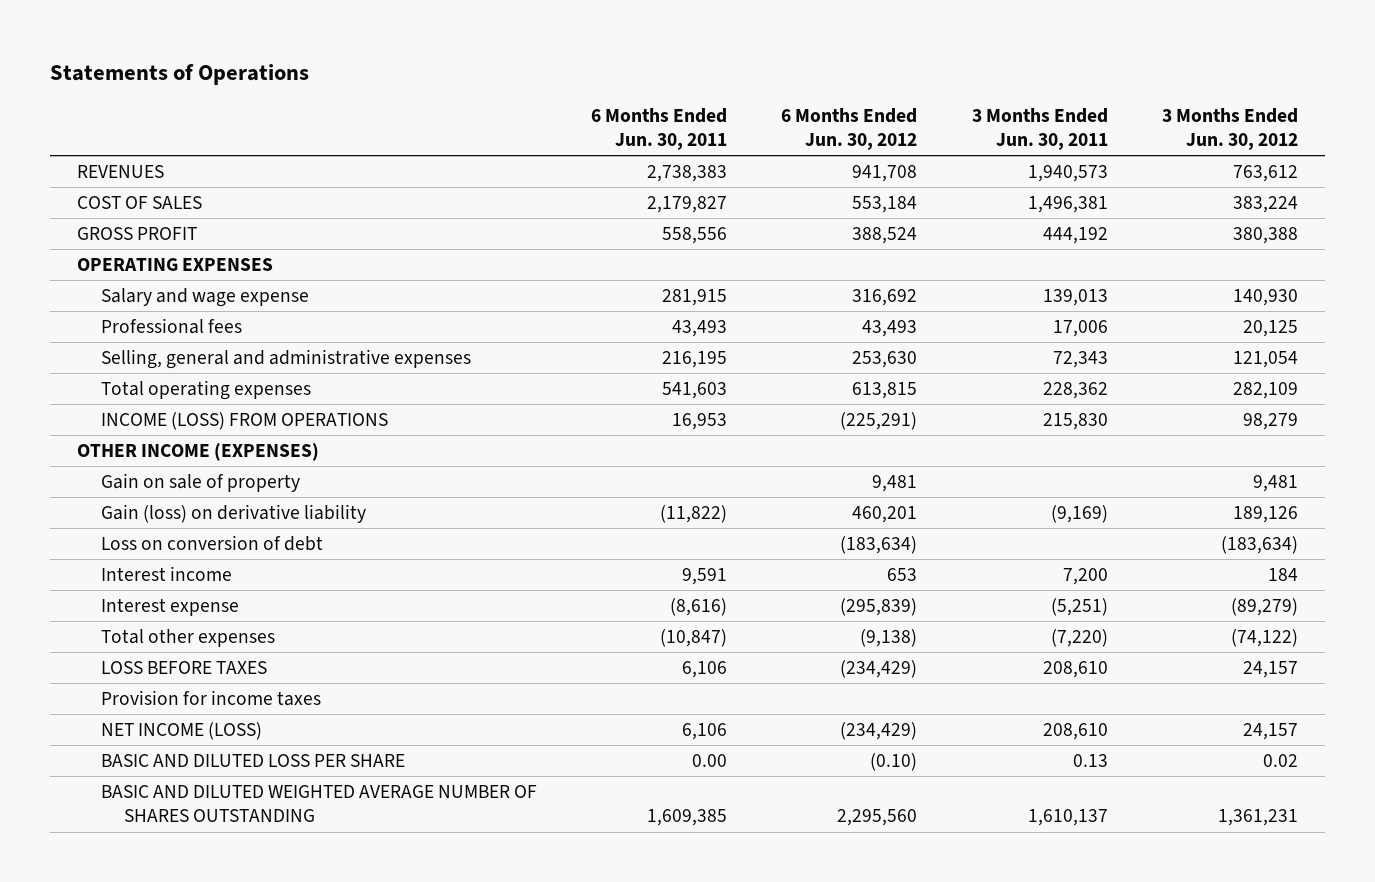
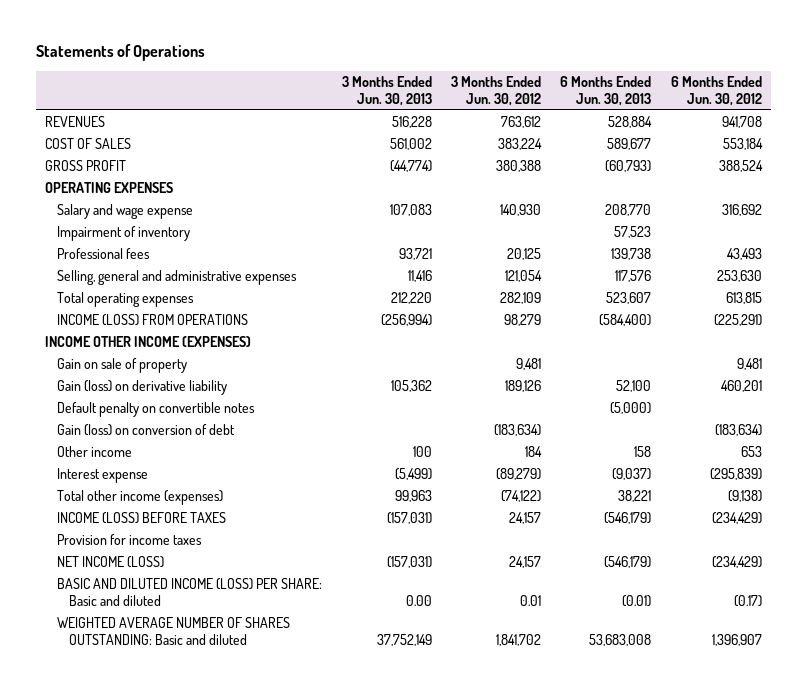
- | 6 Months Ended Jun. 30, 2011 | 6 Months Ended Jun. 30, 2012 | 3 Months Ended Jun. 30, 2011 | 3 Months Ended Jun. 30, 2012
+ | 3 Months Ended Jun. 30, 2013 | 3 Months Ended Jun. 30, 2012 | 6 Months Ended Jun. 30, 2013 | 6 Months Ended Jun. 30, 2012
+ Impairment of inventory | | | 57,523 |
- OTHER INCOME (EXPENSES)
+ INCOME OTHER INCOME (EXPENSES)
- Loss on conversion of debt | | (183,634) | | (183,634)
- Interest income | 9,591 | 653 | 7,200 | 184
+ Default penalty on convertible notes | | | (5,000) |
+ Gain (loss) on conversion of debt | | (183,634) | | (183,634)
+ Other income | 100 | 184 | 158 | 653
- Total other expenses | (10,847) | (9,138) | (7,220) | (74,122)
- LOSS BEFORE TAXES | 6,106 | (234,429) | 208,610 | 24,157
+ Total other income (expenses) | 99,963 | (74,122) | 38,221 | (9,138)
+ INCOME (LOSS) BEFORE TAXES | (157,031) | 24,157 | (546,179) | (234,429)
- BASIC AND DILUTED LOSS PER SHARE | 0.00 | (0.10) | 0.13 | 0.02
- BASIC AND DILUTED WEIGHTED AVERAGE NUMBER OF SHARES OUTSTANDING | 1,609,385 | 2,295,560 | 1,610,137 | 1,361,231
+ BASIC AND DILUTED INCOME (LOSS) PER SHARE: Basic and diluted | 0.00 | 0.01 | (0.01) | (0.17)
+ WEIGHTED AVERAGE NUMBER OF SHARES OUTSTANDING: Basic and diluted | 37,752,149 | 1,841,702 | 53,683,008 | 1,396,907

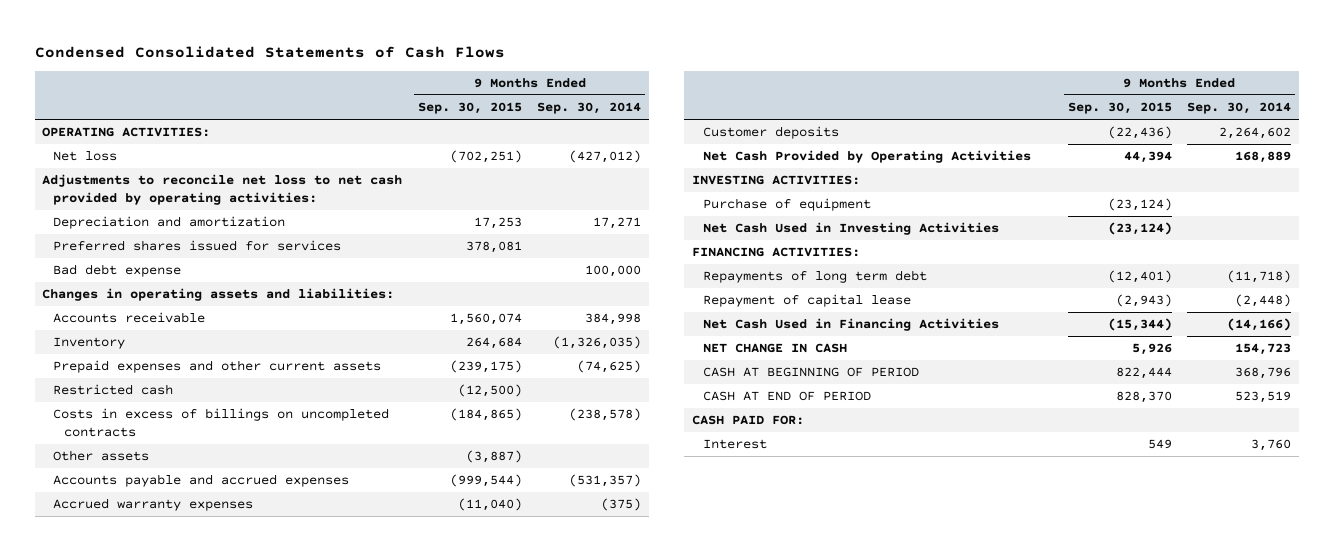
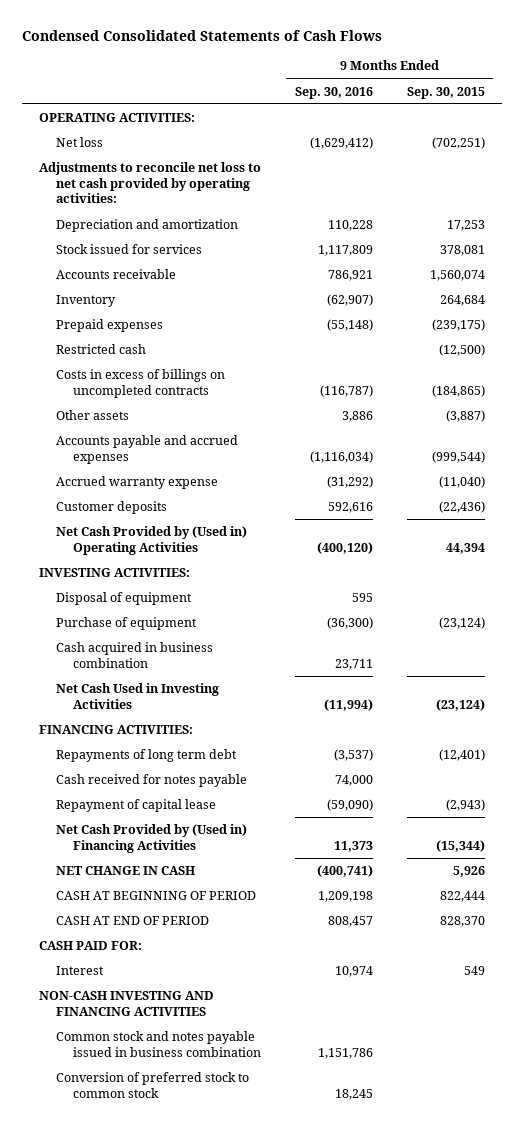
- | 9 Months Ended Sep. 30, 2015 | 9 Months Ended Sep. 30, 2014
+ | 9 Months Ended Sep. 30, 2016 | 9 Months Ended Sep. 30, 2015
- Preferred shares issued for services | 378,081 |
- Bad debt expense | | 100,000
- Changes in operating assets and liabilities:
+ Stock issued for services | 1,117,809 | 378,081
- Prepaid expenses and other current assets | (239,175) | (74,625)
+ Prepaid expenses | (55,148) | (239,175)
- Accrued warranty expenses | (11,040) | (375)
+ Accrued warranty expense | (31,292) | (11,040)
- Net Cash Provided by Operating Activities | 44,394 | 168,889
+ Net Cash Provided by (Used in) Operating Activities | (400,120) | 44,394
+ Disposal of equipment | 595 |
+ Cash acquired in business combination | 23,711 |
+ Cash received for notes payable | 74,000 |
- Net Cash Used in Financing Activities | (15,344) | (14,166)
+ Net Cash Provided by (Used in) Financing Activities | 11,373 | (15,344)
+ NON-CASH INVESTING AND FINANCING ACTIVITIES
+ Common stock and notes payable issued in business combination | 1,151,786 |
+ Conversion of preferred stock to common stock | 18,245 |

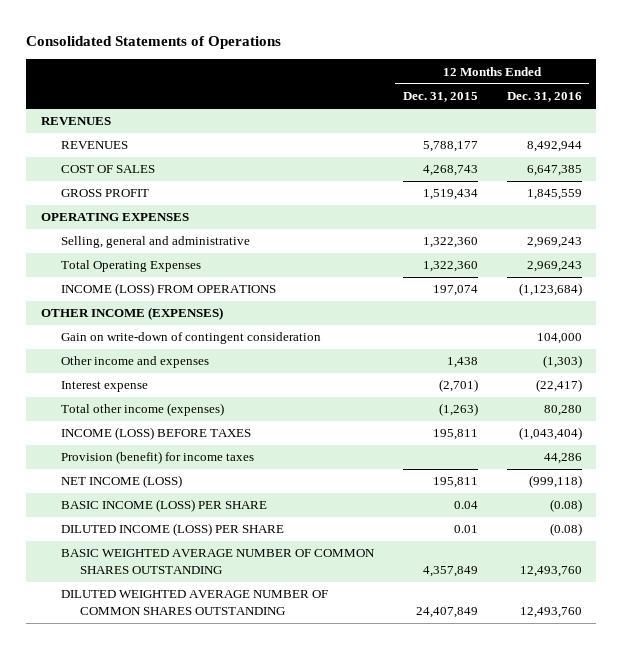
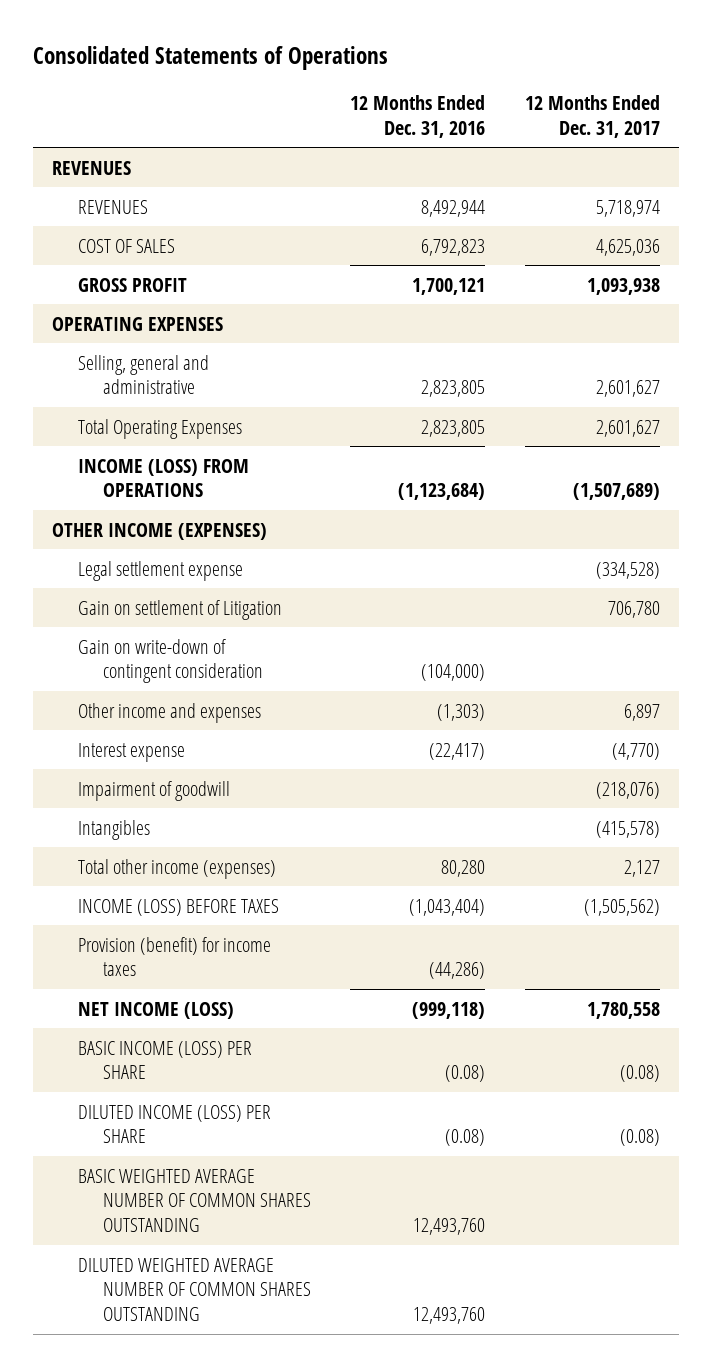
- | 12 Months Ended Dec. 31, 2015 | 12 Months Ended Dec. 31, 2016
+ | 12 Months Ended Dec. 31, 2016 | 12 Months Ended Dec. 31, 2017
- COST OF SALES | 4,268,743 | 6,647,385
- GROSS PROFIT | 1,519,434 | 1,845,559
+ COST OF SALES | 6,792,823 | 4,625,036
+ GROSS PROFIT | 1,700,121 | 1,093,938
- Selling, general and administrative | 1,322,360 | 2,969,243
- Total Operating Expenses | 1,322,360 | 2,969,243
+ Selling, general and administrative | 2,823,805 | 2,601,627
+ Total Operating Expenses | 2,823,805 | 2,601,627
- Gain on write-down of contingent consideration | | 104,000
+ Legal settlement expense | | (334,528)
+ Gain on settlement of Litigation | | 706,780
+ Gain on write-down of contingent consideration | (104,000) |
+ Impairment of goodwill | | (218,076)
+ Intangibles | | (415,578)
- Provision (benefit) for income taxes | | 44,286
+ Provision (benefit) for income taxes | (44,286) |

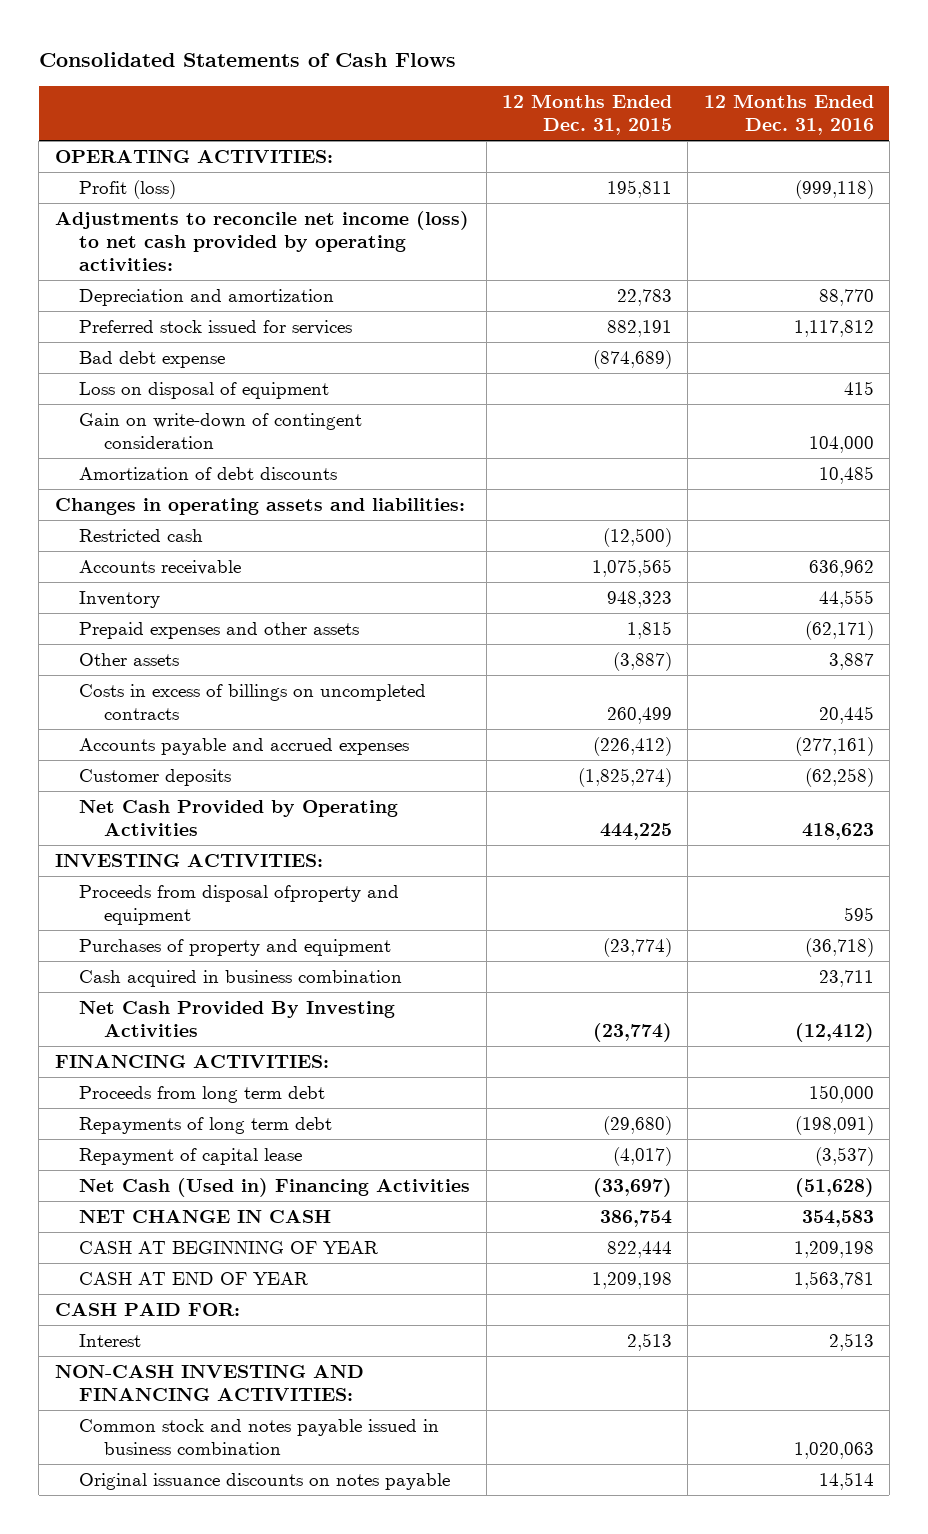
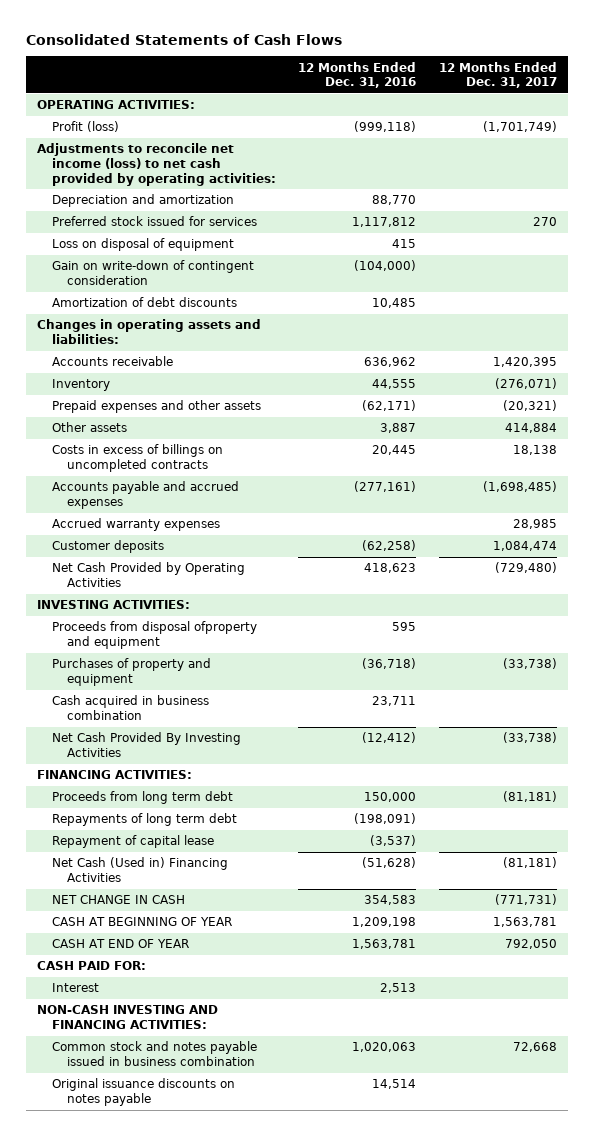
- | 12 Months Ended Dec. 31, 2015 | 12 Months Ended Dec. 31, 2016
+ | 12 Months Ended Dec. 31, 2016 | 12 Months Ended Dec. 31, 2017
- Bad debt expense | (874,689) |
- Gain on write-down of contingent consideration | | 104,000
+ Gain on write-down of contingent consideration | (104,000) |
- Restricted cash | (12,500) |
+ Accrued warranty expenses | | 28,985

